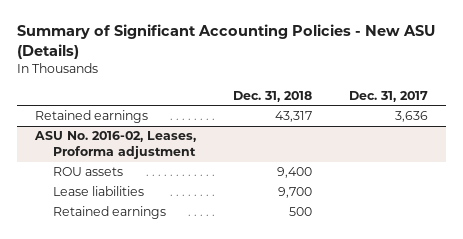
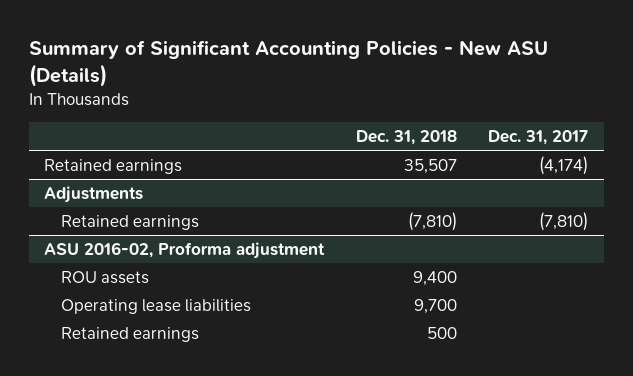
- Retained earnings | 43,317 | 3,636
- ASU No. 2016-02, Leases, Proforma adjustment
+ Retained earnings | 35,507 | (4,174)
+ Adjustments
+ Retained earnings | (7,810) | (7,810)
+ ASU 2016-02, Proforma adjustment
- Lease liabilities | 9,700 |
+ Operating lease liabilities | 9,700 |

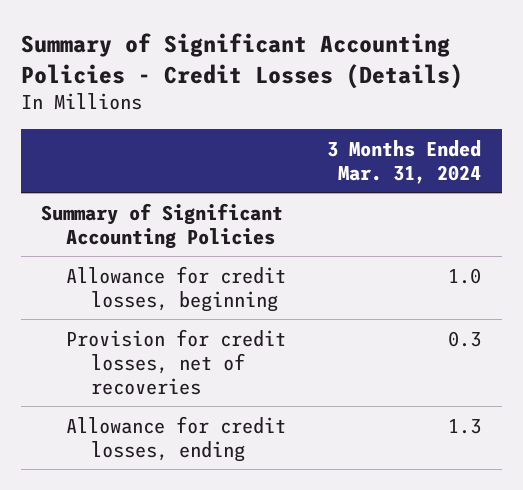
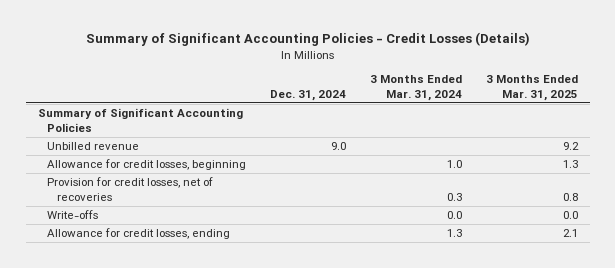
- | 3 Months Ended Mar. 31, 2024
+ | Dec. 31, 2024 | 3 Months Ended Mar. 31, 2024 | 3 Months Ended Mar. 31, 2025
+ Unbilled revenue | 9.0 | | 9.2
+ Write-offs | | 0.0 | 0.0

